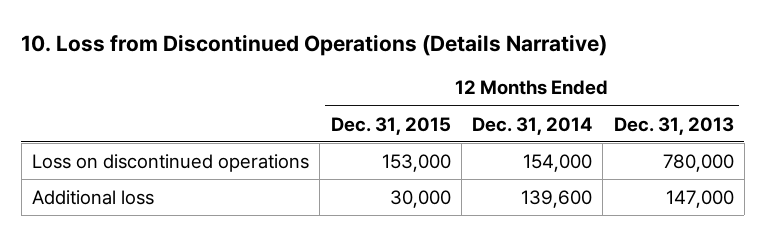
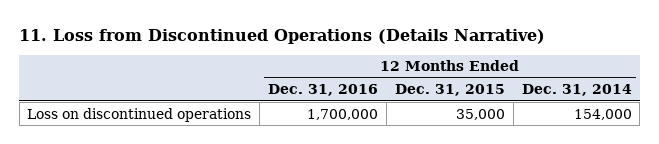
- 10. Loss from Discontinued Operations (Details Narrative)
+ 11. Loss from Discontinued Operations (Details Narrative)
- | 12 Months Ended Dec. 31, 2015 | 12 Months Ended Dec. 31, 2014 | 12 Months Ended Dec. 31, 2013
+ | 12 Months Ended Dec. 31, 2016 | 12 Months Ended Dec. 31, 2015 | 12 Months Ended Dec. 31, 2014
- Loss on discontinued operations | 153,000 | 154,000 | 780,000
- Additional loss | 30,000 | 139,600 | 147,000
+ Loss on discontinued operations | 1,700,000 | 35,000 | 154,000

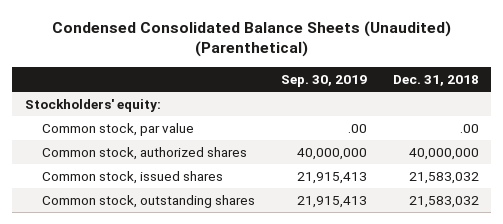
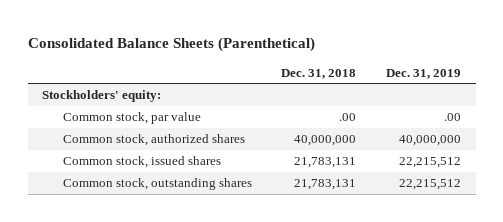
- Condensed Consolidated Balance Sheets (Unaudited) (Parenthetical)
+ Consolidated Balance Sheets (Parenthetical)
- | Sep. 30, 2019 | Dec. 31, 2018
+ | Dec. 31, 2018 | Dec. 31, 2019
- Common stock, issued shares | 21,915,413 | 21,583,032
- Common stock, outstanding shares | 21,915,413 | 21,583,032
+ Common stock, issued shares | 21,783,131 | 22,215,512
+ Common stock, outstanding shares | 21,783,131 | 22,215,512

